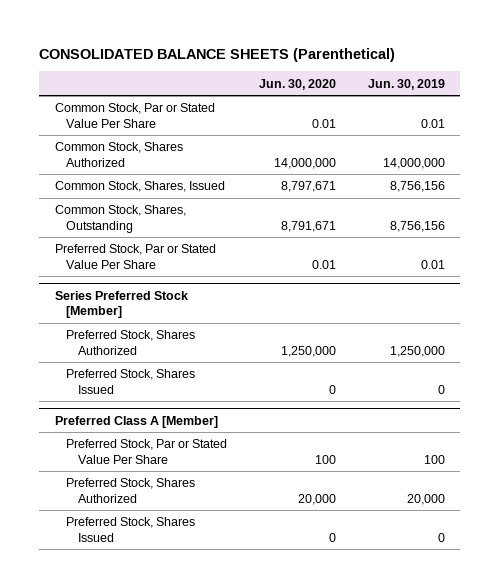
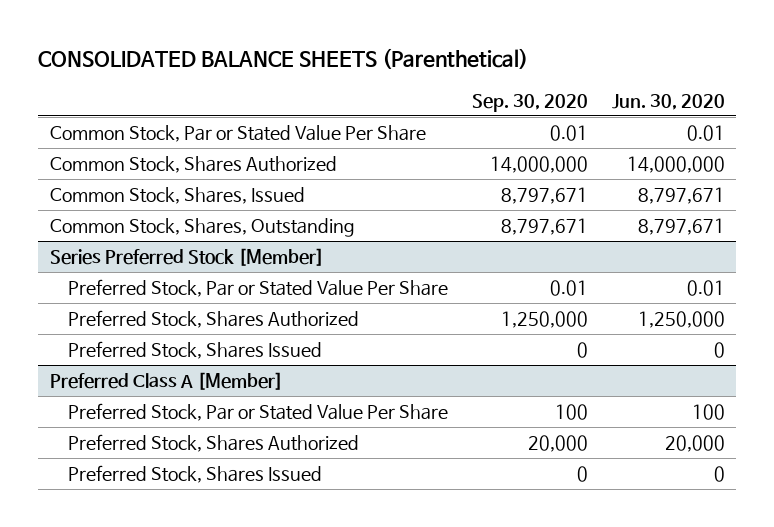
- | Jun. 30, 2020 | Jun. 30, 2019
+ | Sep. 30, 2020 | Jun. 30, 2020
- Common Stock, Shares, Outstanding | 8,791,671 | 8,756,156
- Preferred Stock, Par or Stated Value Per Share | 0.01 | 0.01
+ Common Stock, Shares, Outstanding | 8,797,671 | 8,797,671
@ Series Preferred Stock [Member]
+ Preferred Stock, Par or Stated Value Per Share | 0.01 | 0.01

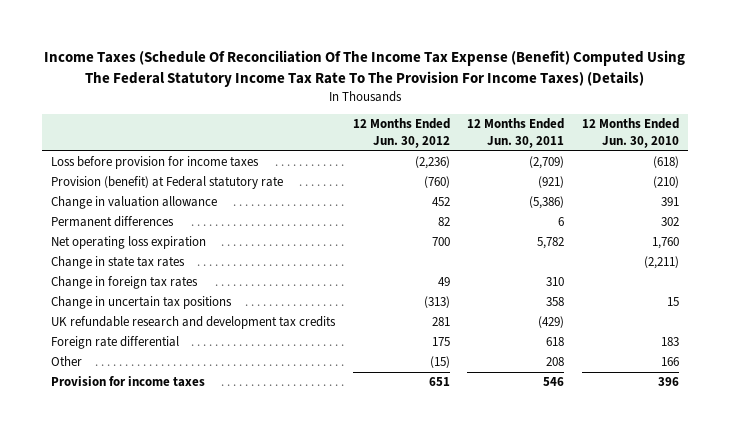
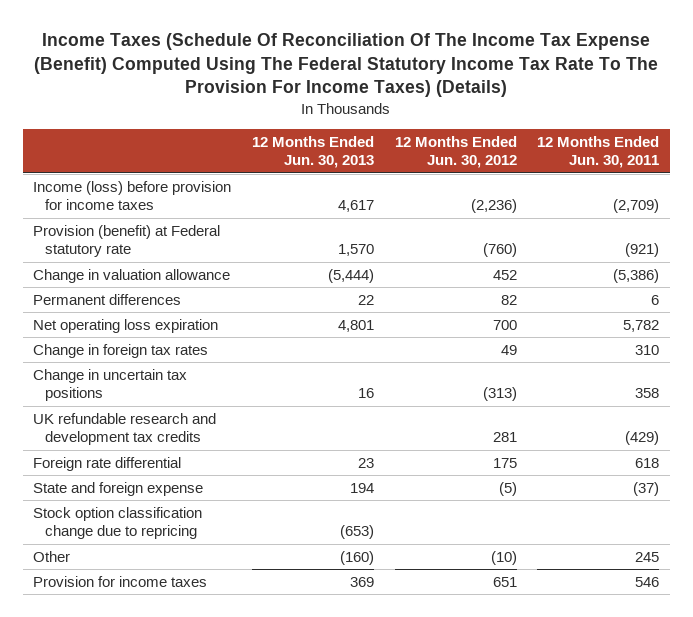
- | 12 Months Ended Jun. 30, 2012 | 12 Months Ended Jun. 30, 2011 | 12 Months Ended Jun. 30, 2010
+ | 12 Months Ended Jun. 30, 2013 | 12 Months Ended Jun. 30, 2012 | 12 Months Ended Jun. 30, 2011
- Loss before provision for income taxes | (2,236) | (2,709) | (618)
+ Income (loss) before provision for income taxes | 4,617 | (2,236) | (2,709)
- Change in state tax rates | | | (2,211)
- Other | (15) | 208 | 166
+ State and foreign expense | 194 | (5) | (37)
+ Stock option classification change due to repricing | (653) | |
+ Other | (160) | (10) | 245

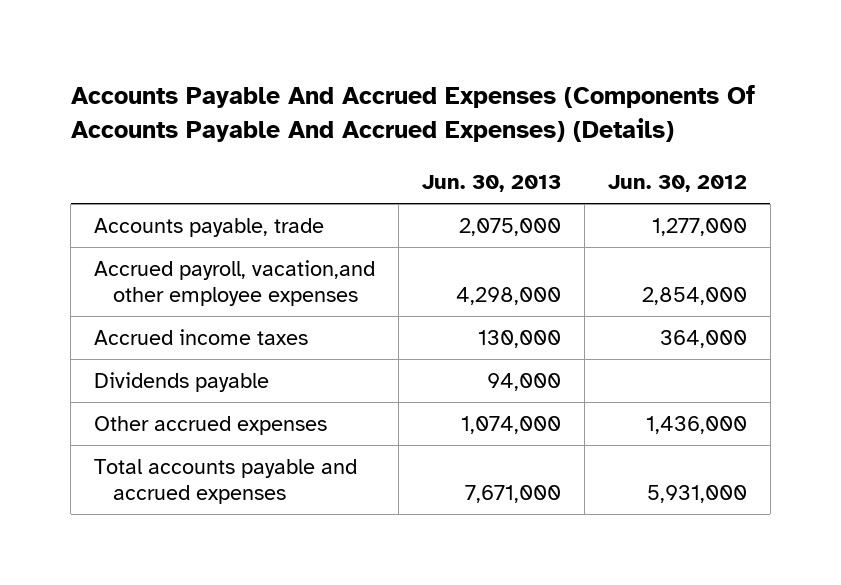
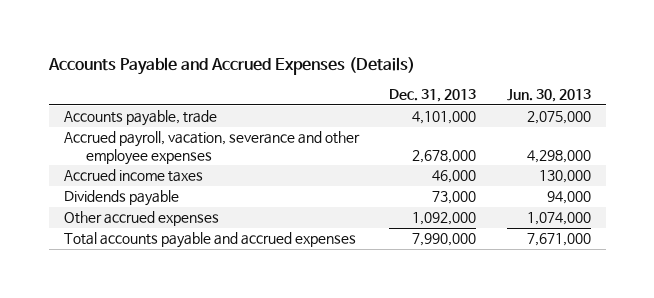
- Accounts Payable And Accrued Expenses (Components Of Accounts Payable And Accrued Expenses) (Details)
+ Accounts Payable and Accrued Expenses (Details)
- | Jun. 30, 2013 | Jun. 30, 2012
+ | Dec. 31, 2013 | Jun. 30, 2013
- Accrued payroll, vacation,and other employee expenses | 4,298,000 | 2,854,000
+ Accrued payroll, vacation, severance and other employee expenses | 2,678,000 | 4,298,000

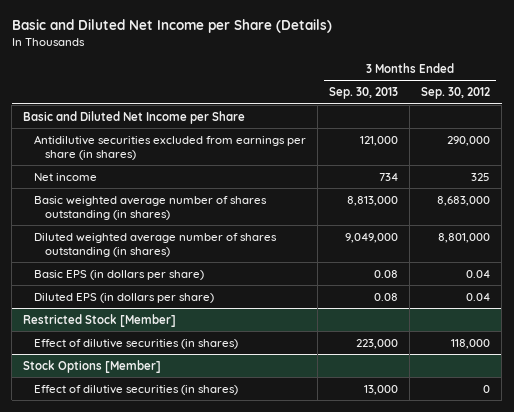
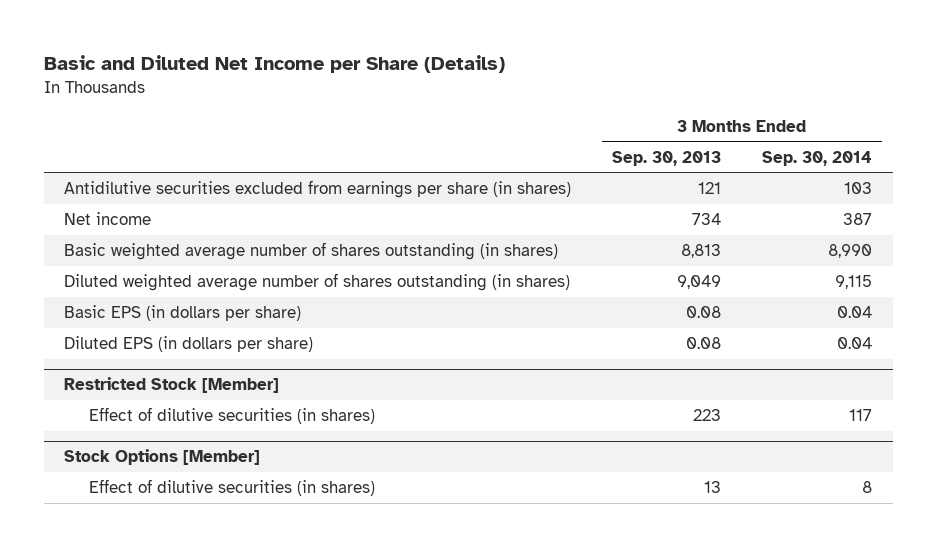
- | 3 Months Ended Sep. 30, 2013 | 3 Months Ended Sep. 30, 2012
+ | 3 Months Ended Sep. 30, 2013 | 3 Months Ended Sep. 30, 2014
- Basic and Diluted Net Income per Share
- Antidilutive securities excluded from earnings per share (in shares) | 121,000 | 290,000
+ Antidilutive securities excluded from earnings per share (in shares) | 121 | 103
- Basic weighted average number of shares outstanding (in shares) | 8,813,000 | 8,683,000
- Diluted weighted average number of shares outstanding (in shares) | 9,049,000 | 8,801,000
+ Basic weighted average number of shares outstanding (in shares) | 8,813 | 8,990
+ Diluted weighted average number of shares outstanding (in shares) | 9,049 | 9,115
@ Restricted Stock [Member]
- Effect of dilutive securities (in shares) | 223,000 | 118,000
+ Effect of dilutive securities (in shares) | 223 | 117
@ Stock Options [Member]
- Effect of dilutive securities (in shares) | 13,000 | 0
+ Effect of dilutive securities (in shares) | 13 | 8

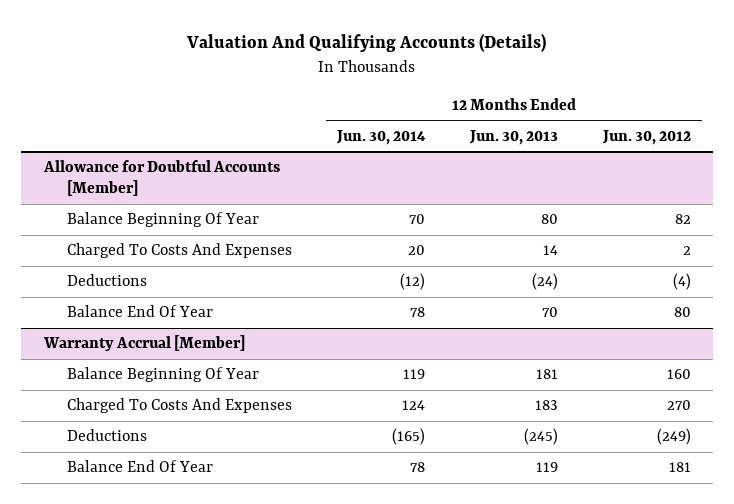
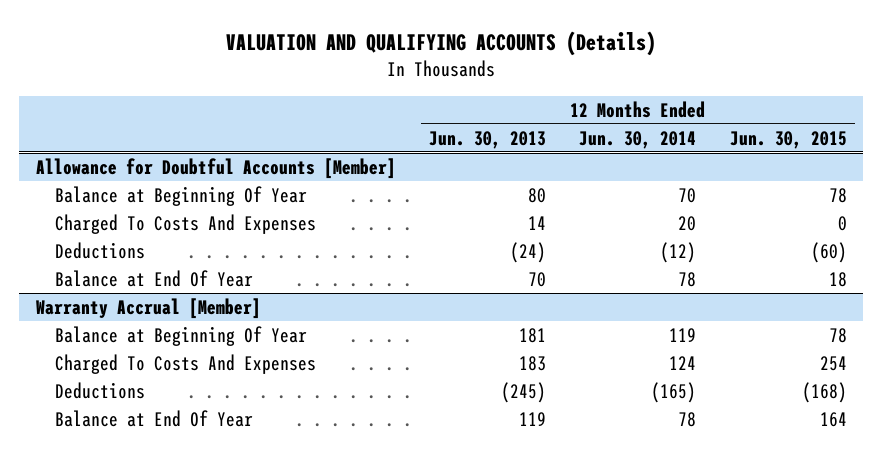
- Valuation And Qualifying Accounts (Details)
+ VALUATION AND QUALIFYING ACCOUNTS (Details)
- | 12 Months Ended Jun. 30, 2014 | 12 Months Ended Jun. 30, 2013 | 12 Months Ended Jun. 30, 2012
+ | 12 Months Ended Jun. 30, 2013 | 12 Months Ended Jun. 30, 2014 | 12 Months Ended Jun. 30, 2015
@ Allowance for Doubtful Accounts [Member]
- Balance Beginning Of Year | 70 | 80 | 82
+ Balance at Beginning Of Year | 80 | 70 | 78
- Balance End Of Year | 78 | 70 | 80
+ Balance at End Of Year | 70 | 78 | 18
@ Warranty Accrual [Member]
- Balance Beginning Of Year | 119 | 181 | 160
+ Balance at Beginning Of Year | 181 | 119 | 78
- Balance End Of Year | 78 | 119 | 181
+ Balance at End Of Year | 119 | 78 | 164

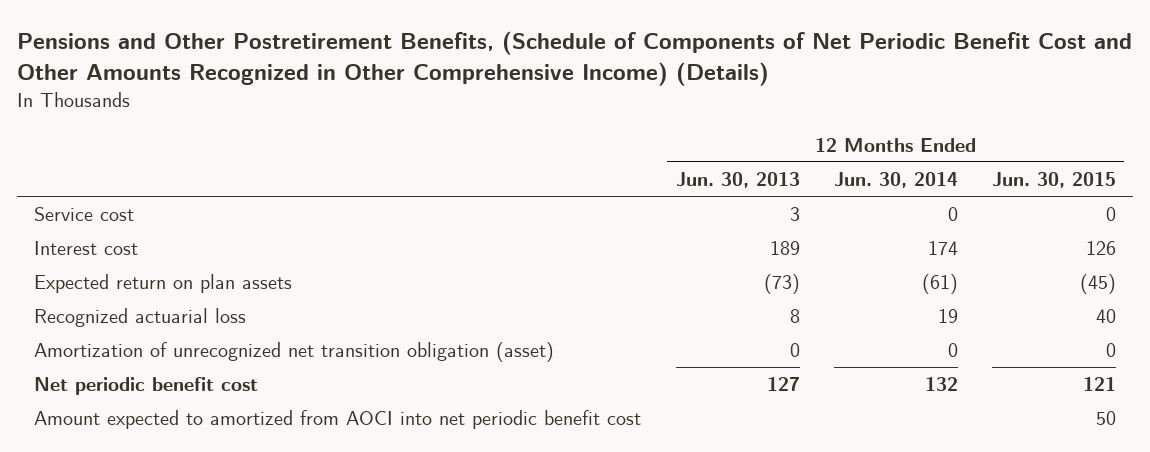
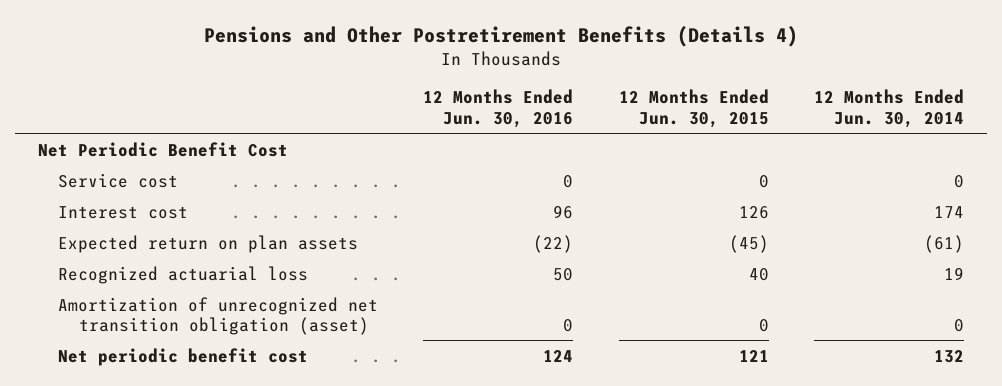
- Pensions and Other Postretirement Benefits, (Schedule of Components of Net Periodic Benefit Cost and Other Amounts Recognized in Other Comprehensive Income) (Details)
+ Pensions and Other Postretirement Benefits (Details 4)
- | 12 Months Ended Jun. 30, 2013 | 12 Months Ended Jun. 30, 2014 | 12 Months Ended Jun. 30, 2015
+ | 12 Months Ended Jun. 30, 2016 | 12 Months Ended Jun. 30, 2015 | 12 Months Ended Jun. 30, 2014
+ Net Periodic Benefit Cost
- Amount expected to amortized from AOCI into net periodic benefit cost | | | 50

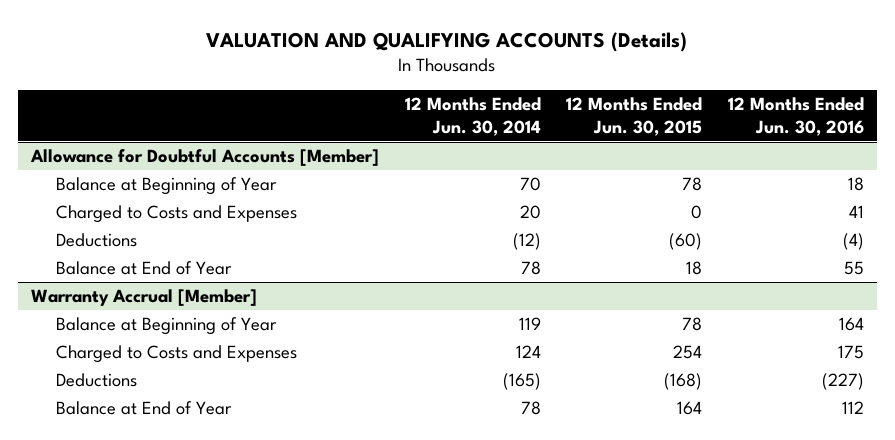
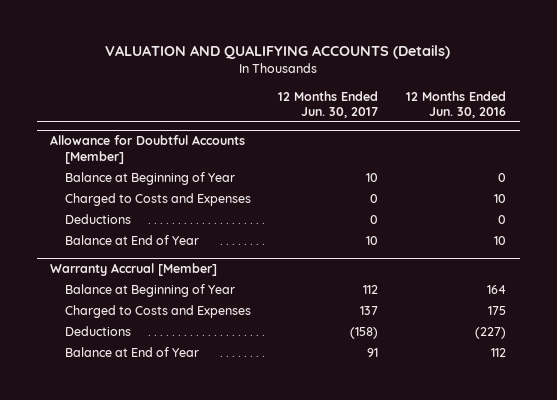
- | 12 Months Ended Jun. 30, 2014 | 12 Months Ended Jun. 30, 2015 | 12 Months Ended Jun. 30, 2016
+ | 12 Months Ended Jun. 30, 2017 | 12 Months Ended Jun. 30, 2016
@ Allowance for Doubtful Accounts [Member]
- Balance at Beginning of Year | 70 | 78 | 18
- Charged to Costs and Expenses | 20 | 0 | 41
- Deductions | (12) | (60) | (4)
- Balance at End of Year | 78 | 18 | 55
+ Balance at Beginning of Year | 10 | 0
+ Charged to Costs and Expenses | 0 | 10
+ Deductions | 0 | 0
+ Balance at End of Year | 10 | 10

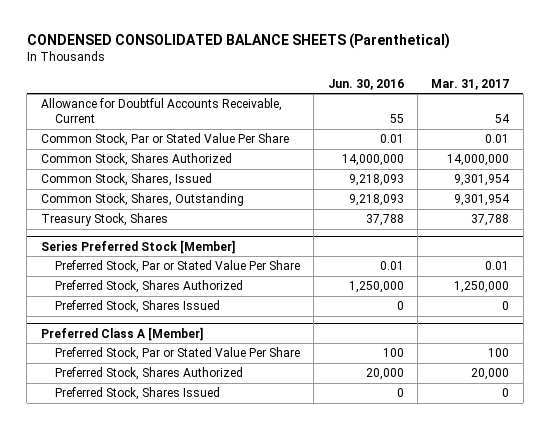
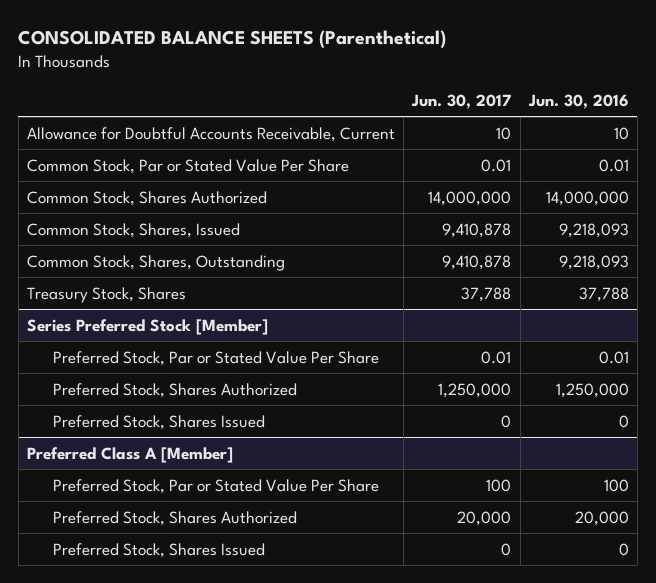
- CONDENSED CONSOLIDATED BALANCE SHEETS (Parenthetical)
+ CONSOLIDATED BALANCE SHEETS (Parenthetical)
- | Jun. 30, 2016 | Mar. 31, 2017
+ | Jun. 30, 2017 | Jun. 30, 2016
- Allowance for Doubtful Accounts Receivable, Current | 55 | 54
+ Allowance for Doubtful Accounts Receivable, Current | 10 | 10

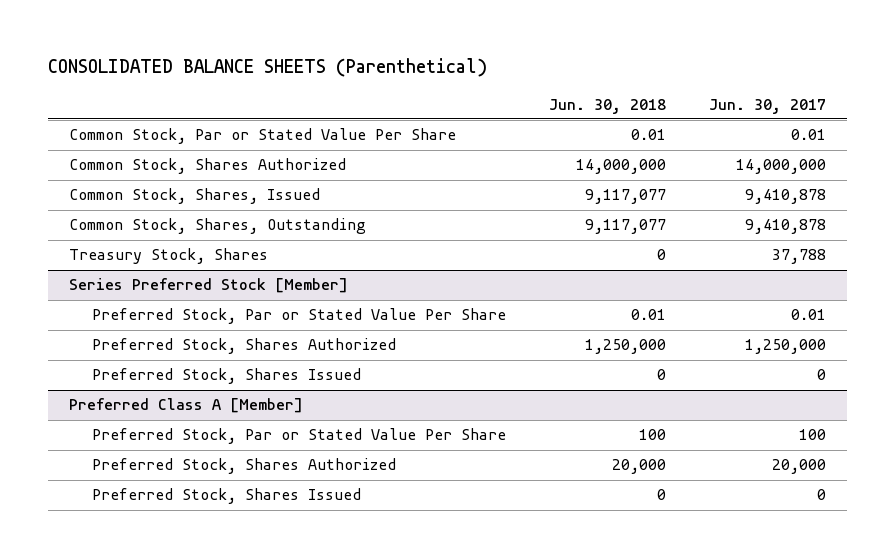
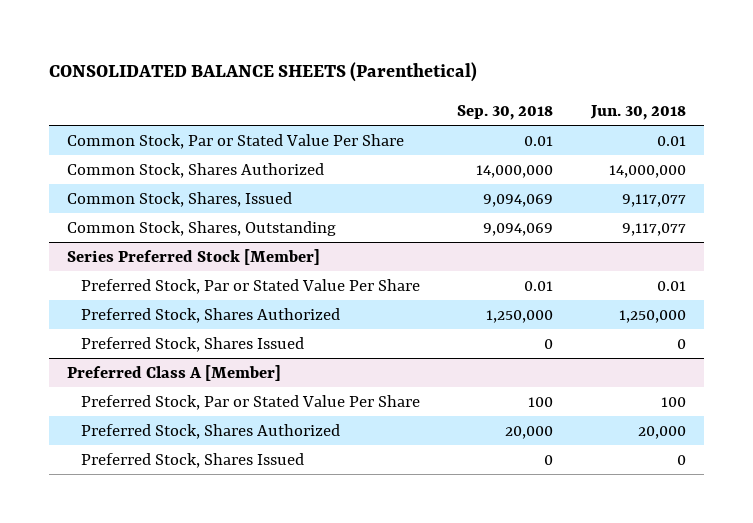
- | Jun. 30, 2018 | Jun. 30, 2017
+ | Sep. 30, 2018 | Jun. 30, 2018
- Treasury Stock, Shares | 0 | 37,788

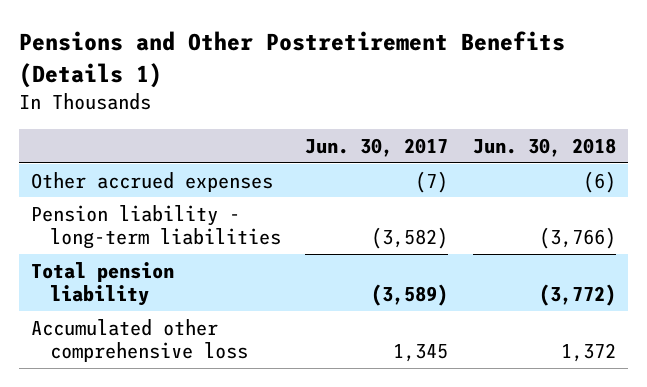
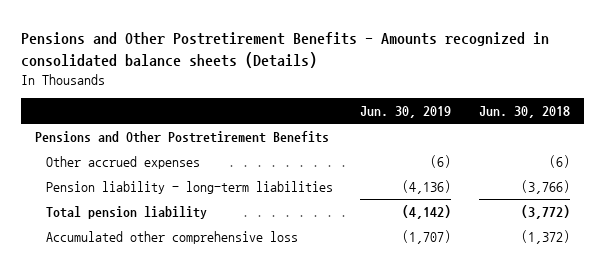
- Pensions and Other Postretirement Benefits (Details 1)
+ Pensions and Other Postretirement Benefits - Amounts recognized in consolidated balance sheets (Details)
- | Jun. 30, 2017 | Jun. 30, 2018
+ | Jun. 30, 2019 | Jun. 30, 2018
+ Pensions and Other Postretirement Benefits
- Accumulated other comprehensive loss | 1,345 | 1,372
+ Accumulated other comprehensive loss | (1,707) | (1,372)

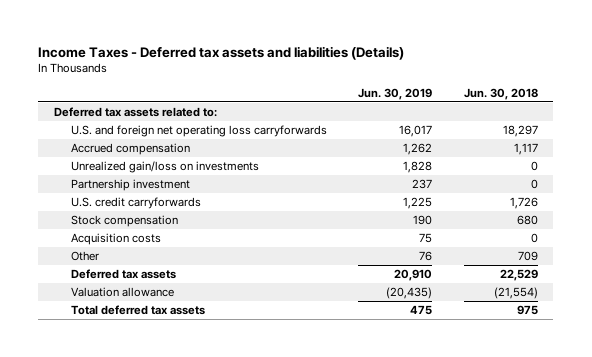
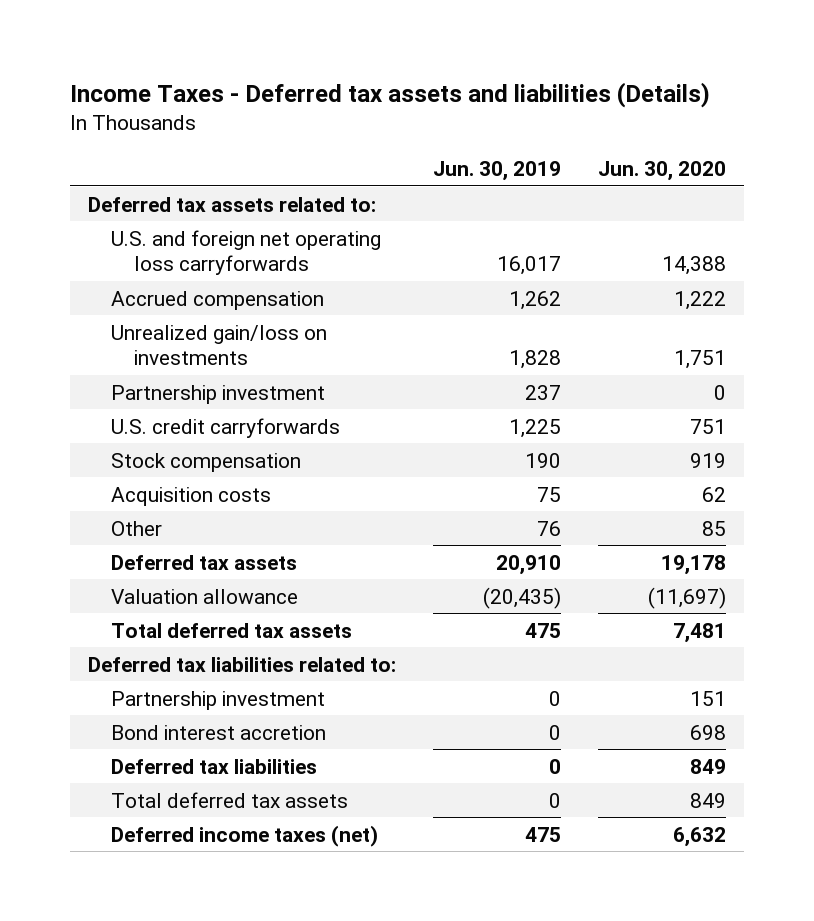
- | Jun. 30, 2019 | Jun. 30, 2018
+ | Jun. 30, 2019 | Jun. 30, 2020
+ Deferred tax liabilities related to:
+ Partnership investment | 0 | 151
+ Bond interest accretion | 0 | 698
+ Deferred tax liabilities | 0 | 849
+ Total deferred tax assets | 0 | 849
+ Deferred income taxes (net) | 475 | 6,632

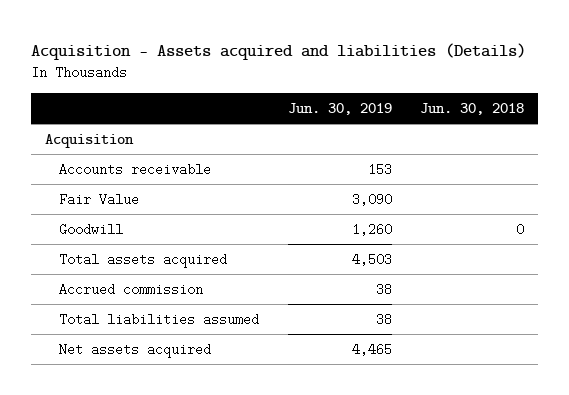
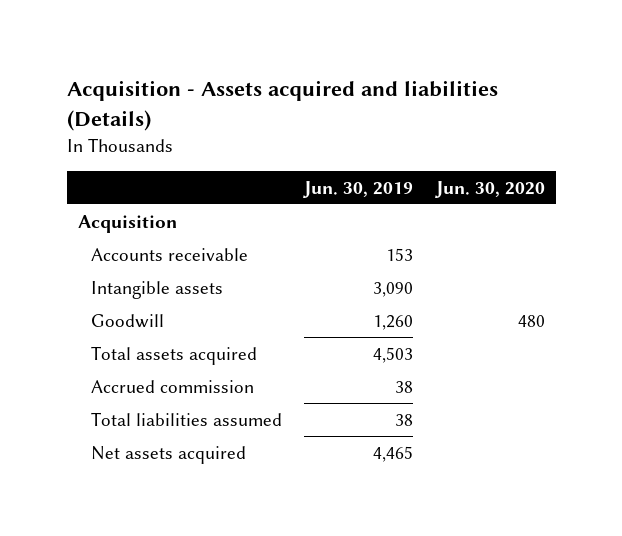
- | Jun. 30, 2019 | Jun. 30, 2018
+ | Jun. 30, 2019 | Jun. 30, 2020
- Fair Value | 3,090 |
+ Intangible assets | 3,090 |

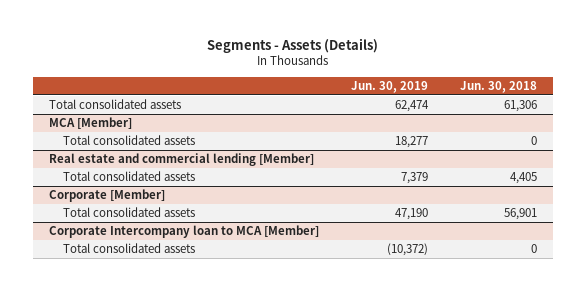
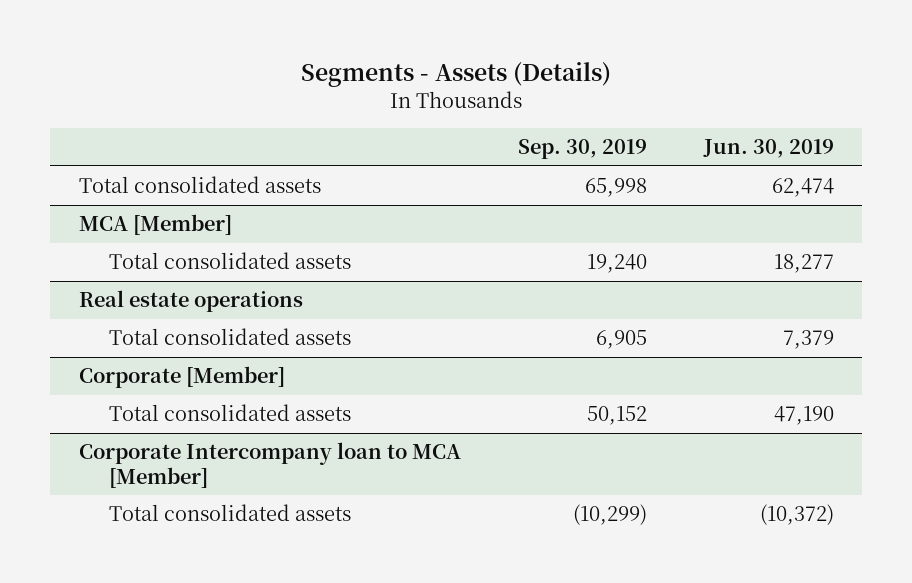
- | Jun. 30, 2019 | Jun. 30, 2018
+ | Sep. 30, 2019 | Jun. 30, 2019
- Real estate and commercial lending [Member]
+ Real estate operations

